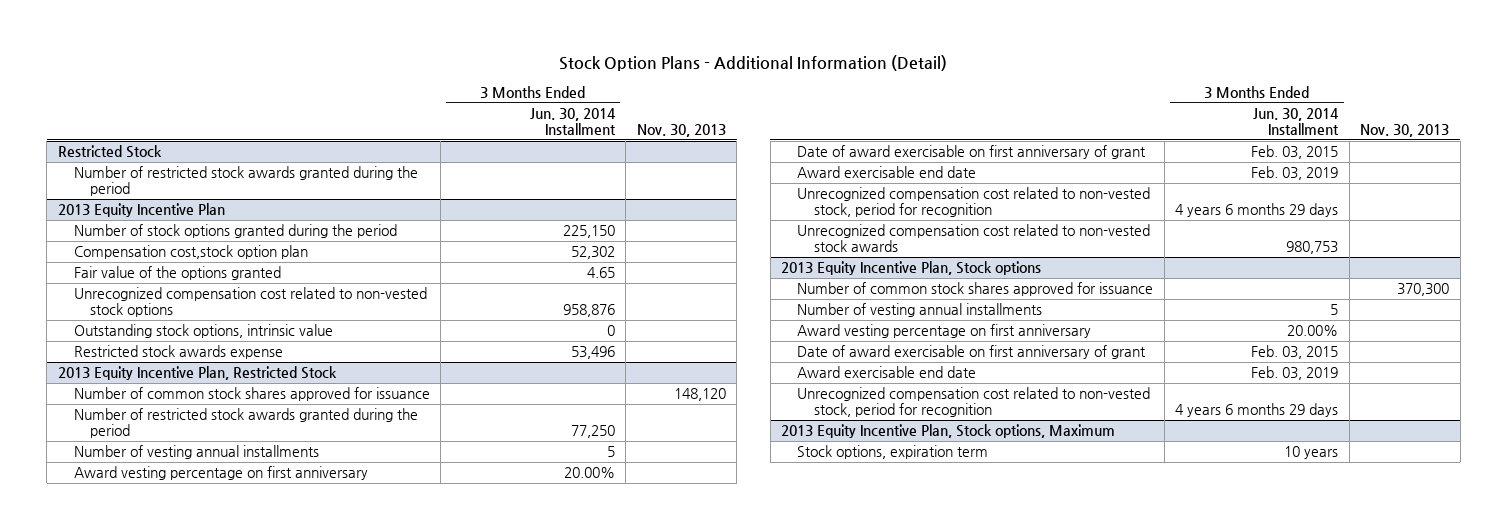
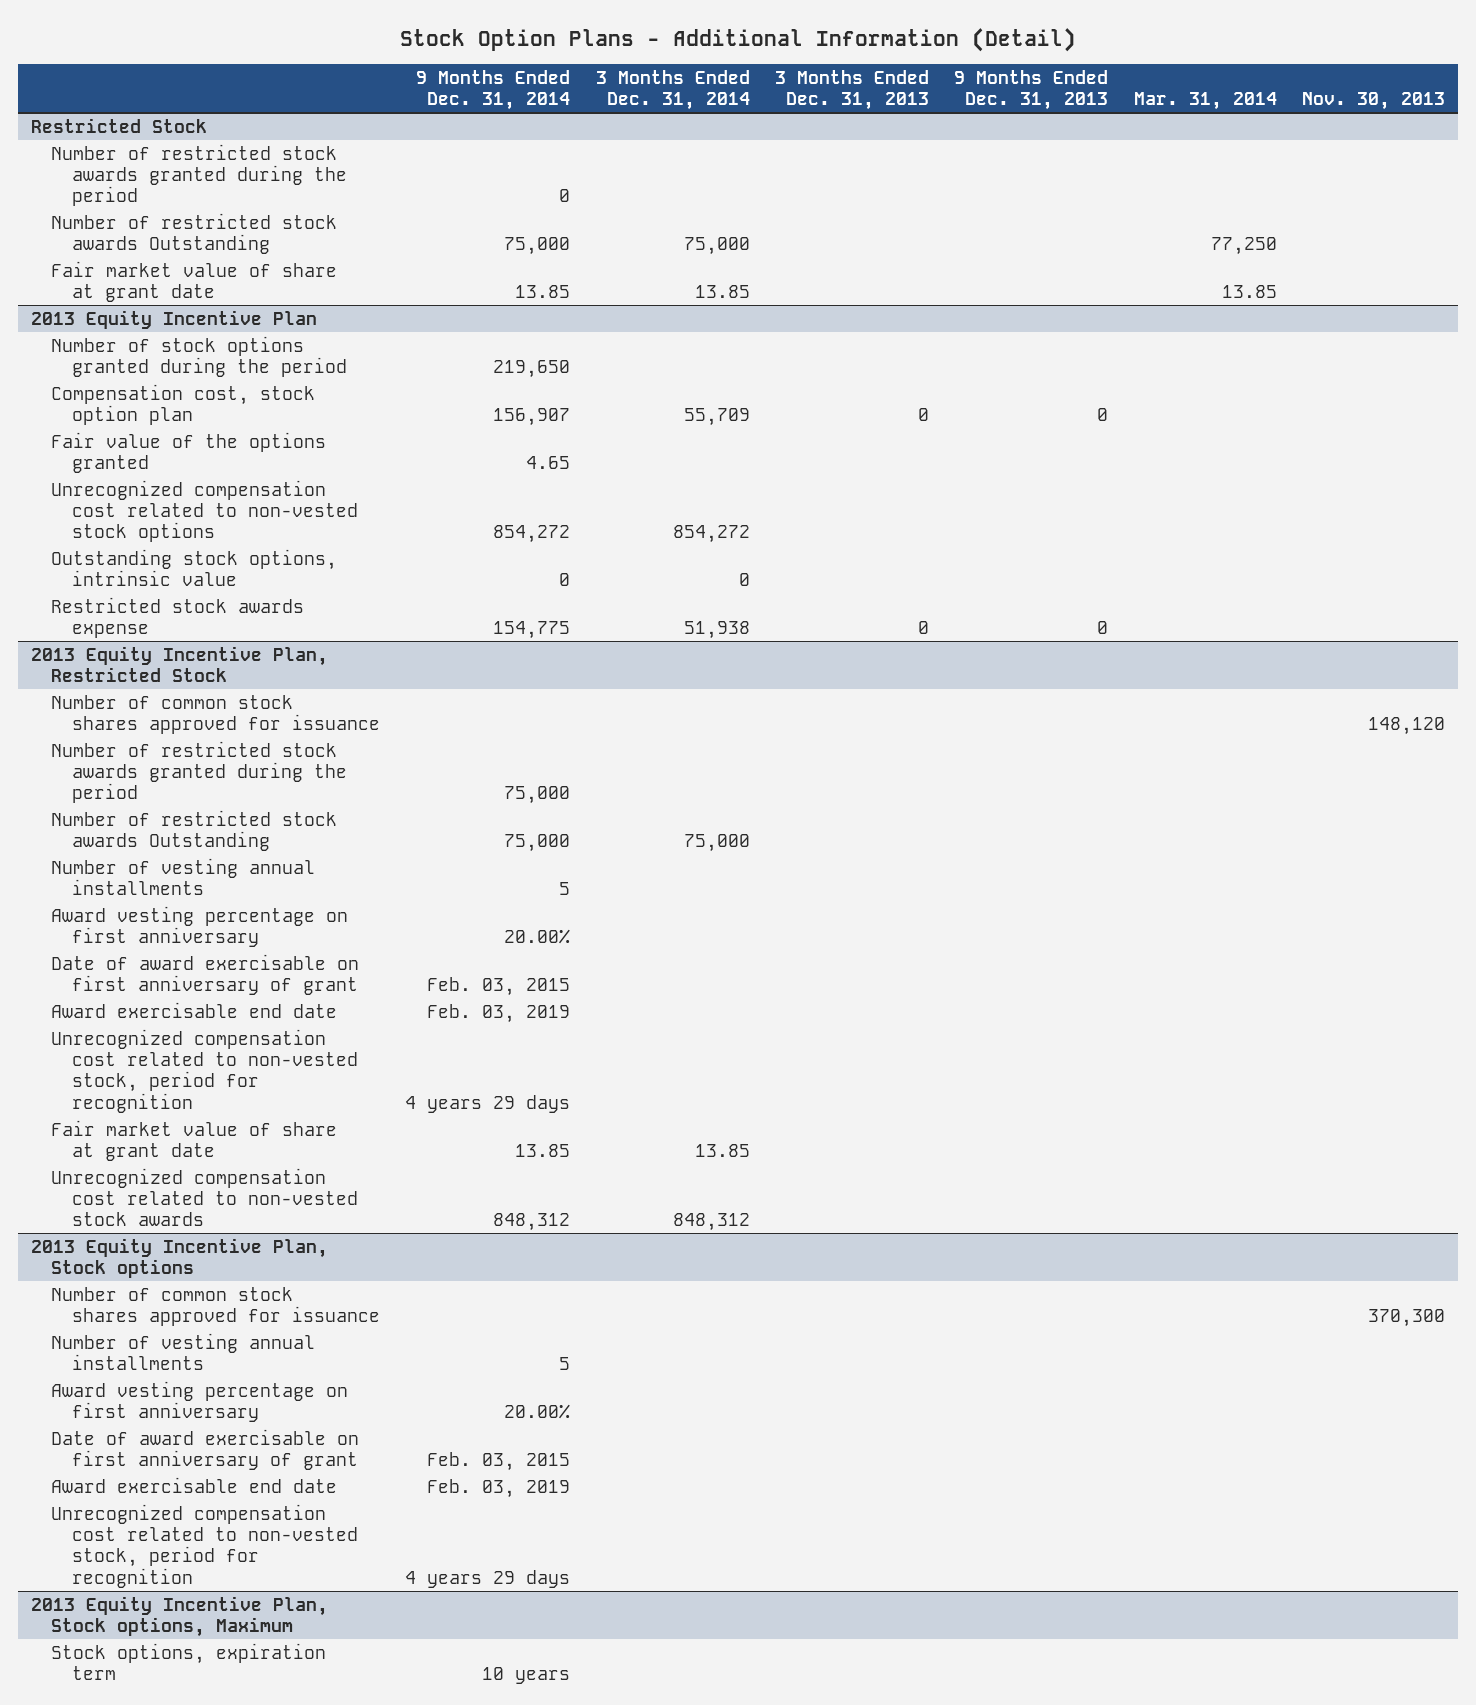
- | 3 Months Ended Jun. 30, 2014 Installment | Nov. 30, 2013
+ | 9 Months Ended Dec. 31, 2014 | 3 Months Ended Dec. 31, 2014 | 3 Months Ended Dec. 31, 2013 | 9 Months Ended Dec. 31, 2013 | Mar. 31, 2014 | Nov. 30, 2013
@ Restricted Stock
+ Number of restricted stock awards Outstanding | 75,000 | 75,000 | | | 77,250 |
+ Fair market value of share at grant date | 13.85 | 13.85 | | | 13.85 |
@ 2013 Equity Incentive Plan
- Compensation cost,stock option plan | 52,302 |
+ Compensation cost, stock option plan | 156,907 | 55,709 | 0 | 0 | |
@ 2013 Equity Incentive Plan, Restricted Stock
+ Number of restricted stock awards Outstanding | 75,000 | 75,000 | | | |
+ Fair market value of share at grant date | 13.85 | 13.85 | | | |

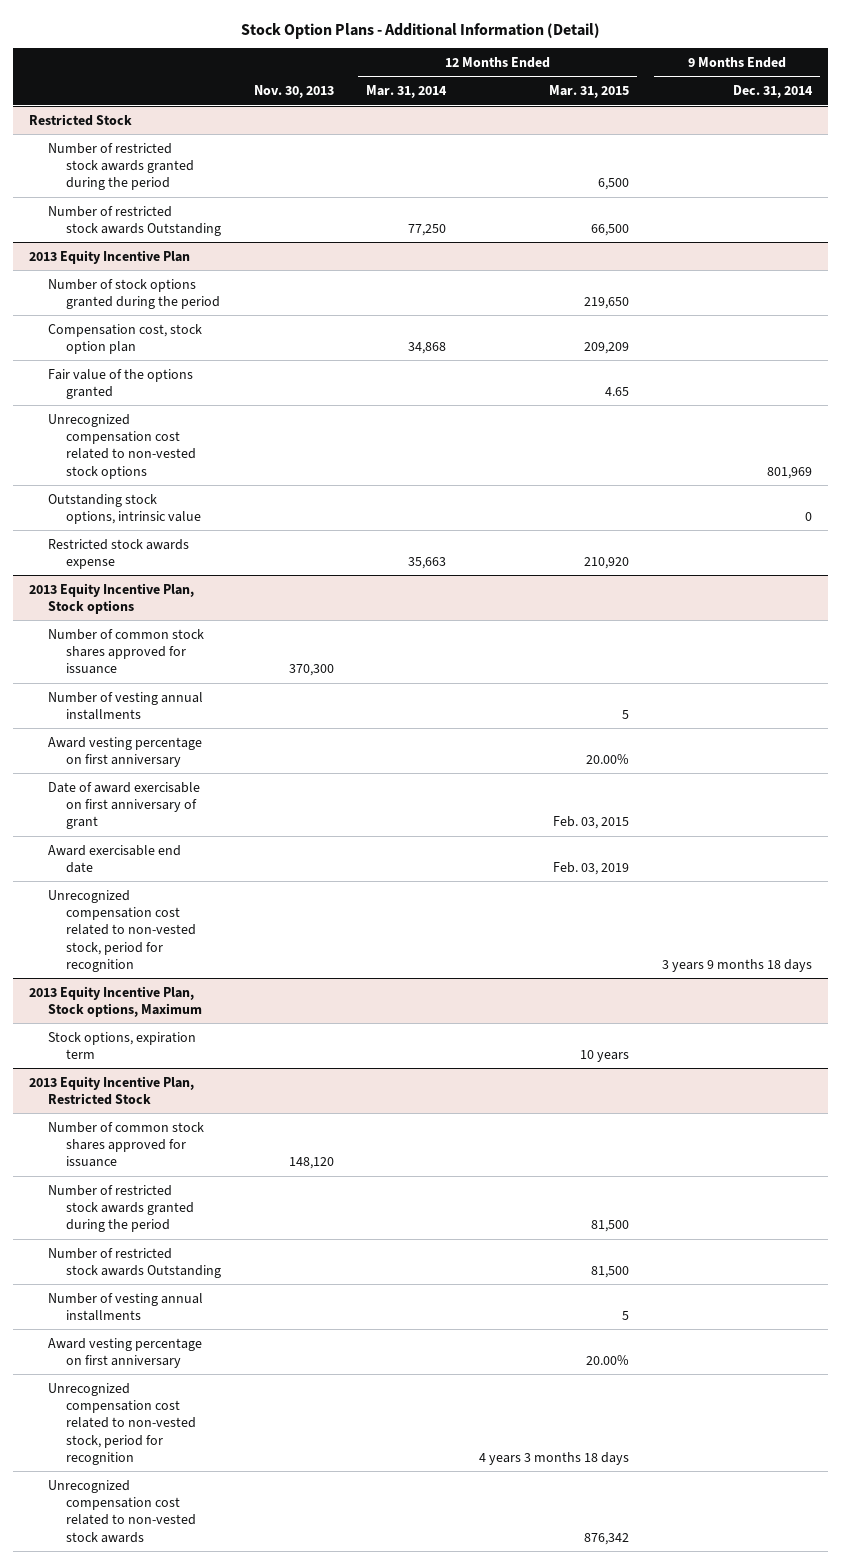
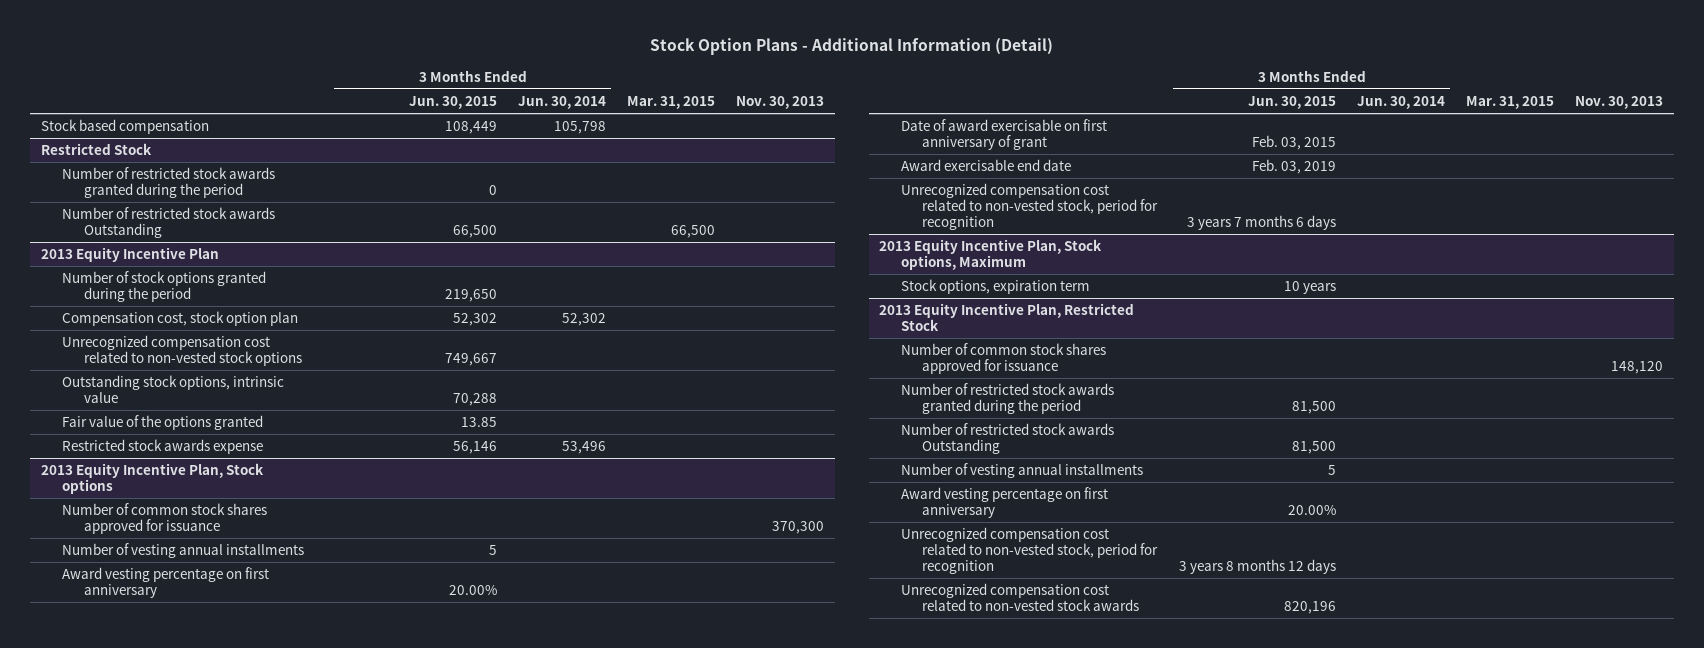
- | Nov. 30, 2013 | 12 Months Ended Mar. 31, 2014 | 12 Months Ended Mar. 31, 2015 | 9 Months Ended Dec. 31, 2014
+ | 3 Months Ended Jun. 30, 2015 | 3 Months Ended Jun. 30, 2014 | Mar. 31, 2015 | Nov. 30, 2013
+ Stock based compensation | 108,449 | 105,798 | |
@ 2013 Equity Incentive Plan
moved down: Fair value of the options granted | 13.85 | | |

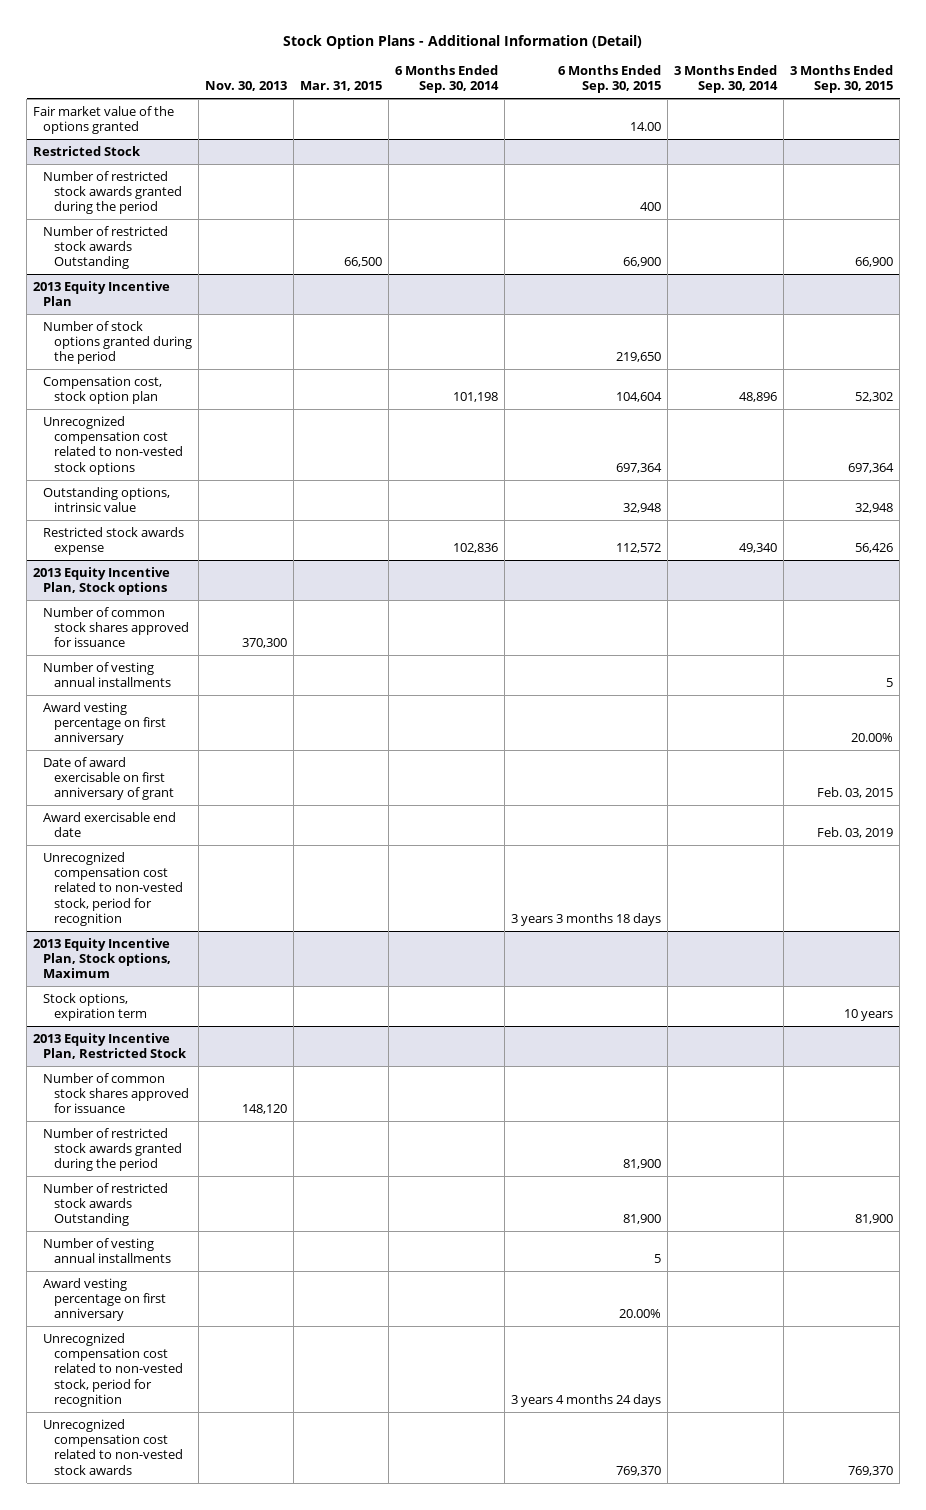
- | 3 Months Ended Jun. 30, 2015 | 3 Months Ended Jun. 30, 2014 | Mar. 31, 2015 | Nov. 30, 2013
+ | Nov. 30, 2013 | Mar. 31, 2015 | 6 Months Ended Sep. 30, 2014 | 6 Months Ended Sep. 30, 2015 | 3 Months Ended Sep. 30, 2014 | 3 Months Ended Sep. 30, 2015
- Stock based compensation | 108,449 | 105,798 | |
+ Fair market value of the options granted | | | | 14.00 | |
@ 2013 Equity Incentive Plan
- Outstanding stock options, intrinsic value | 70,288 | | |
- Fair value of the options granted | 13.85 | | |
+ Outstanding options, intrinsic value | | | | 32,948 | | 32,948

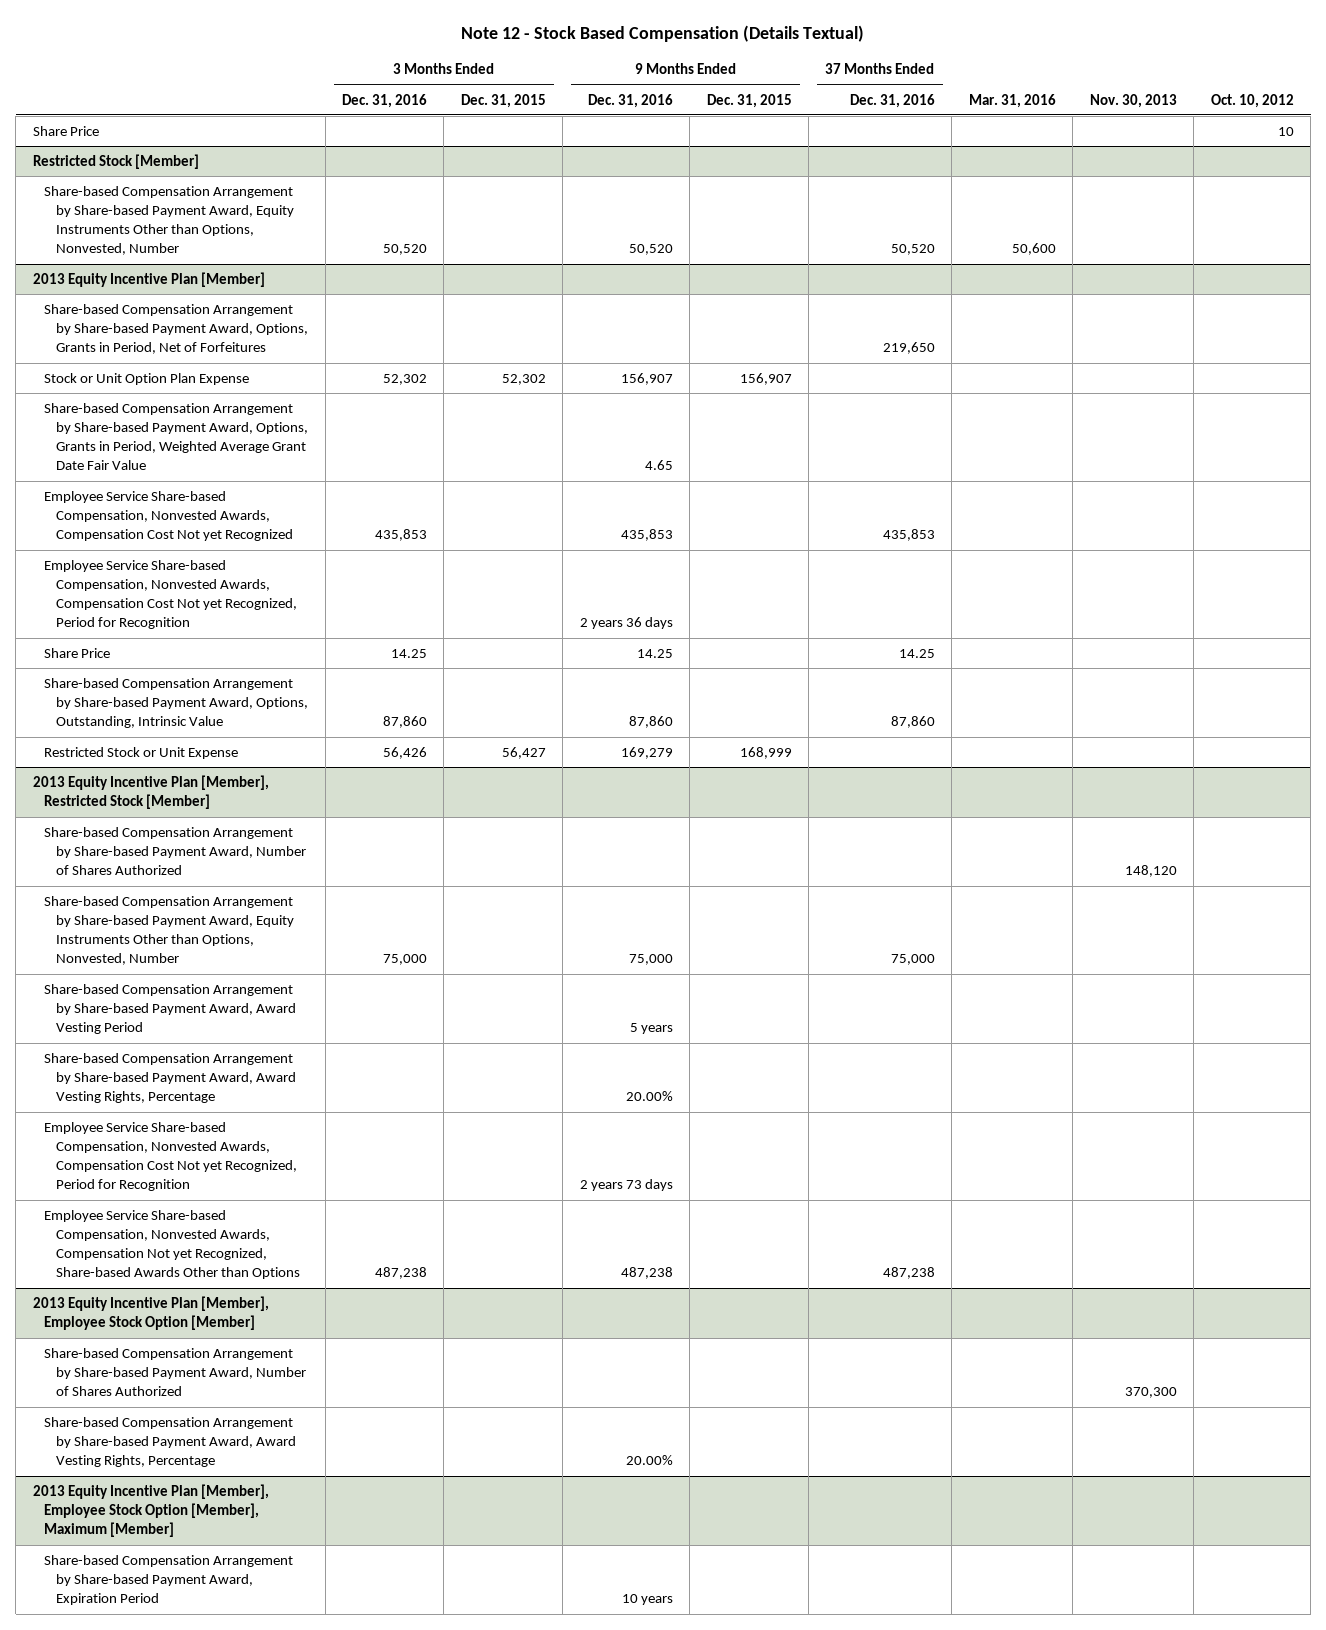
- Stock Option Plans - Additional Information (Detail)
+ Note 12 - Stock Based Compensation (Details Textual)
- | Nov. 30, 2013 | Mar. 31, 2015 | 6 Months Ended Sep. 30, 2014 | 6 Months Ended Sep. 30, 2015 | 3 Months Ended Sep. 30, 2014 | 3 Months Ended Sep. 30, 2015
+ | 3 Months Ended Dec. 31, 2016 | 3 Months Ended Dec. 31, 2015 | 9 Months Ended Dec. 31, 2016 | 9 Months Ended Dec. 31, 2015 | 37 Months Ended Dec. 31, 2016 | Mar. 31, 2016 | Nov. 30, 2013 | Oct. 10, 2012
- Fair market value of the options granted | | | | 14.00 | |
- Restricted Stock
- Number of restricted stock awards granted during the period | | | | 400 | |
- Number of restricted stock awards Outstanding | | 66,500 | | 66,900 | | 66,900
- 2013 Equity Incentive Plan
- Number of stock options granted during the period | | | | 219,650 | |
- Compensation cost, stock option plan | | | 101,198 | 104,604 | 48,896 | 52,302
- Unrecognized compensation cost related to non-vested stock options | | | | 697,364 | | 697,364
- Outstanding options, intrinsic value | | | | 32,948 | | 32,948
- Restricted stock awards expense | | | 102,836 | 112,572 | 49,340 | 56,426
- 2013 Equity Incentive Plan, Stock options
- Number of common stock shares approved for issuance | 370,300 | | | | |
- Number of vesting annual installments | | | | | | 5
- Award vesting percentage on first anniversary | | | | | | 20.00%
- Date of award exercisable on first anniversary of grant | | | | | | Feb. 03, 2015
- Award exercisable end date | | | | | | Feb. 03, 2019
- Unrecognized compensation cost related to non-vested stock, period for recognition | | | | 3 years 3 months 18 days | |
- 2013 Equity Incentive Plan, Stock options, Maximum
- Stock options, expiration term | | | | | | 10 years
- 2013 Equity Incentive Plan, Restricted Stock
- Number of common stock shares approved for issuance | 148,120 | | | | |
- Number of restricted stock awards granted during the period | | | | 81,900 | |
- Number of restricted stock awards Outstanding | | | | 81,900 | | 81,900
- Number of vesting annual installments | | | | 5 | |
- Award vesting percentage on first anniversary | | | | 20.00% | |
- Unrecognized compensation cost related to non-vested stock, period for recognition | | | | 3 years 4 months 24 days | |
- Unrecognized compensation cost related to non-vested stock awards | | | | 769,370 | | 769,370
+ Share Price | | | | | | | | 10
+ Restricted Stock [Member]
+ Share-based Compensation Arrangement by Share-based Payment Award, Equity Instruments Other than Options, Nonvested, Number | 50,520 | | 50,520 | | 50,520 | 50,600 | |
+ 2013 Equity Incentive Plan [Member]
+ Share-based Compensation Arrangement by Share-based Payment Award, Options, Grants in Period, Net of Forfeitures | | | | | 219,650 | | |
+ Stock or Unit Option Plan Expense | 52,302 | 52,302 | 156,907 | 156,907 | | | |
+ Share-based Compensation Arrangement by Share-based Payment Award, Options, Grants in Period, Weighted Average Grant Date Fair Value | | | 4.65 | | | | |
+ Employee Service Share-based Compensation, Nonvested Awards, Compensation Cost Not yet Recognized | 435,853 | | 435,853 | | 435,853 | | |
+ Employee Service Share-based Compensation, Nonvested Awards, Compensation Cost Not yet Recognized, Period for Recognition | | | 2 years 36 days | | | | |
+ Share Price | 14.25 | | 14.25 | | 14.25 | | |
+ Share-based Compensation Arrangement by Share-based Payment Award, Options, Outstanding, Intrinsic Value | 87,860 | | 87,860 | | 87,860 | | |
+ Restricted Stock or Unit Expense | 56,426 | 56,427 | 169,279 | 168,999 | | | |
+ 2013 Equity Incentive Plan [Member], Restricted Stock [Member]
+ Share-based Compensation Arrangement by Share-based Payment Award, Number of Shares Authorized | | | | | | | 148,120 |
+ Share-based Compensation Arrangement by Share-based Payment Award, Equity Instruments Other than Options, Nonvested, Number | 75,000 | | 75,000 | | 75,000 | | |
+ Share-based Compensation Arrangement by Share-based Payment Award, Award Vesting Period | | | 5 years | | | | |
+ Share-based Compensation Arrangement by Share-based Payment Award, Award Vesting Rights, Percentage | | | 20.00% | | | | |
+ Employee Service Share-based Compensation, Nonvested Awards, Compensation Cost Not yet Recognized, Period for Recognition | | | 2 years 73 days | | | | |
+ Employee Service Share-based Compensation, Nonvested Awards, Compensation Not yet Recognized, Share-based Awards Other than Options | 487,238 | | 487,238 | | 487,238 | | |
+ 2013 Equity Incentive Plan [Member], Employee Stock Option [Member]
+ Share-based Compensation Arrangement by Share-based Payment Award, Number of Shares Authorized | | | | | | | 370,300 |
+ Share-based Compensation Arrangement by Share-based Payment Award, Award Vesting Rights, Percentage | | | 20.00% | | | | |
+ 2013 Equity Incentive Plan [Member], Employee Stock Option [Member], Maximum [Member]
+ Share-based Compensation Arrangement by Share-based Payment Award, Expiration Period | | | 10 years | | | | |

